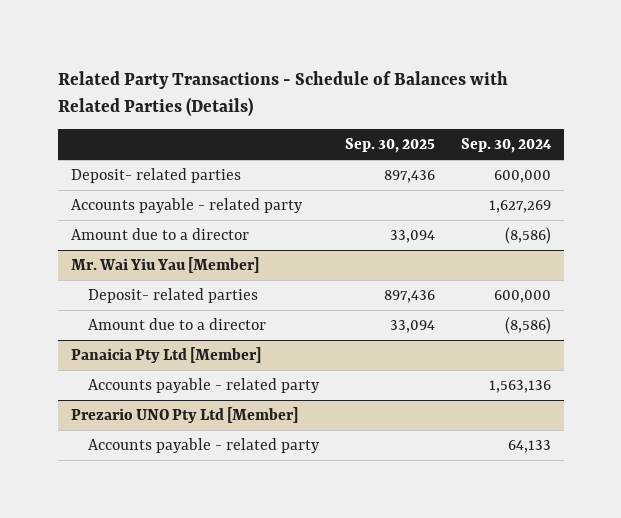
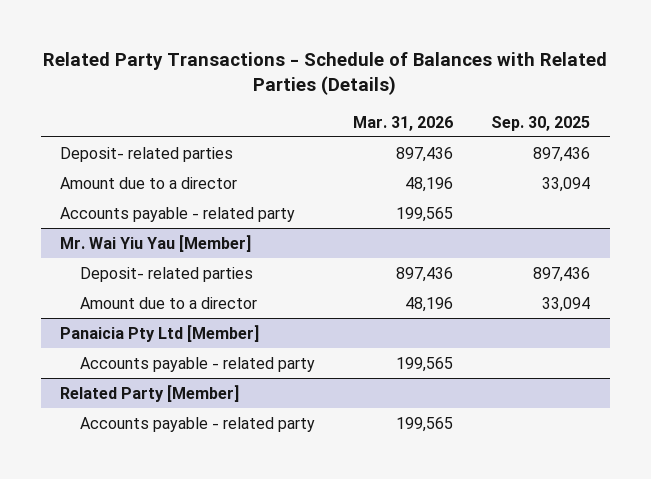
- | Sep. 30, 2025 | Sep. 30, 2024
+ | Mar. 31, 2026 | Sep. 30, 2025
moved down: Accounts payable - related party | 199,565 |
- Prezario UNO Pty Ltd [Member]
- Accounts payable - related party | | 64,133
+ Related Party [Member]
+ Accounts payable - related party | 199,565 |

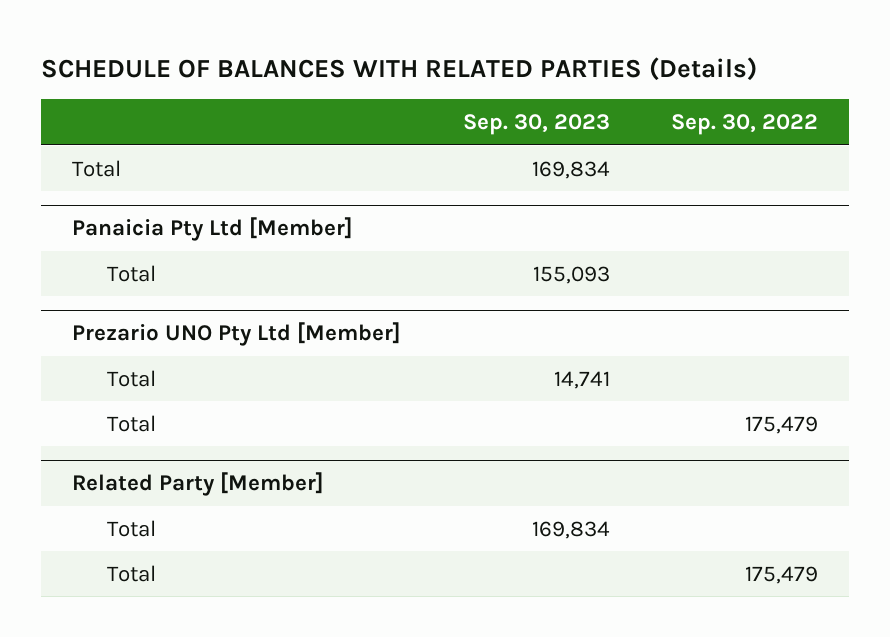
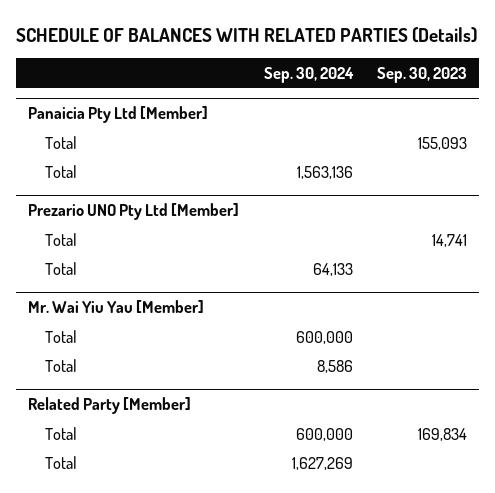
- | Sep. 30, 2023 | Sep. 30, 2022
+ | Sep. 30, 2024 | Sep. 30, 2023
- Total | 169,834 |
@ Panaicia Pty Ltd [Member]
+ Total | 1,563,136 |
+ Mr. Wai Yiu Yau [Member]
+ Total | 600,000 |
+ Total | 8,586 |

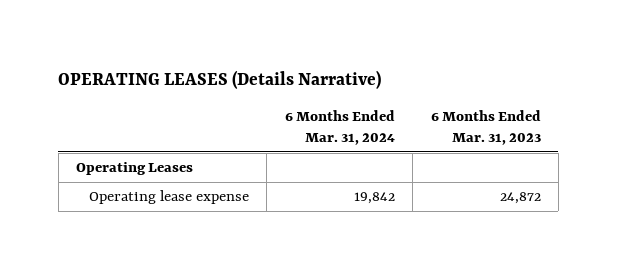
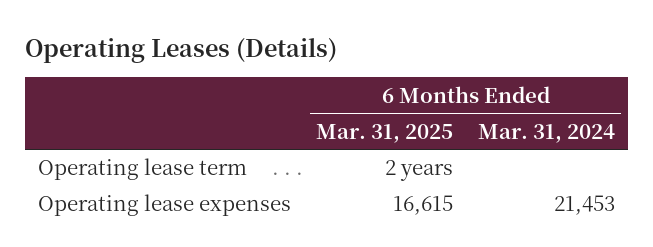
- OPERATING LEASES (Details Narrative)
+ Operating Leases (Details)
- | 6 Months Ended Mar. 31, 2024 | 6 Months Ended Mar. 31, 2023
+ | 6 Months Ended Mar. 31, 2025 | 6 Months Ended Mar. 31, 2024
- Operating Leases
- Operating lease expense | 19,842 | 24,872
+ Operating lease term | 2 years |
+ Operating lease expenses | 16,615 | 21,453

